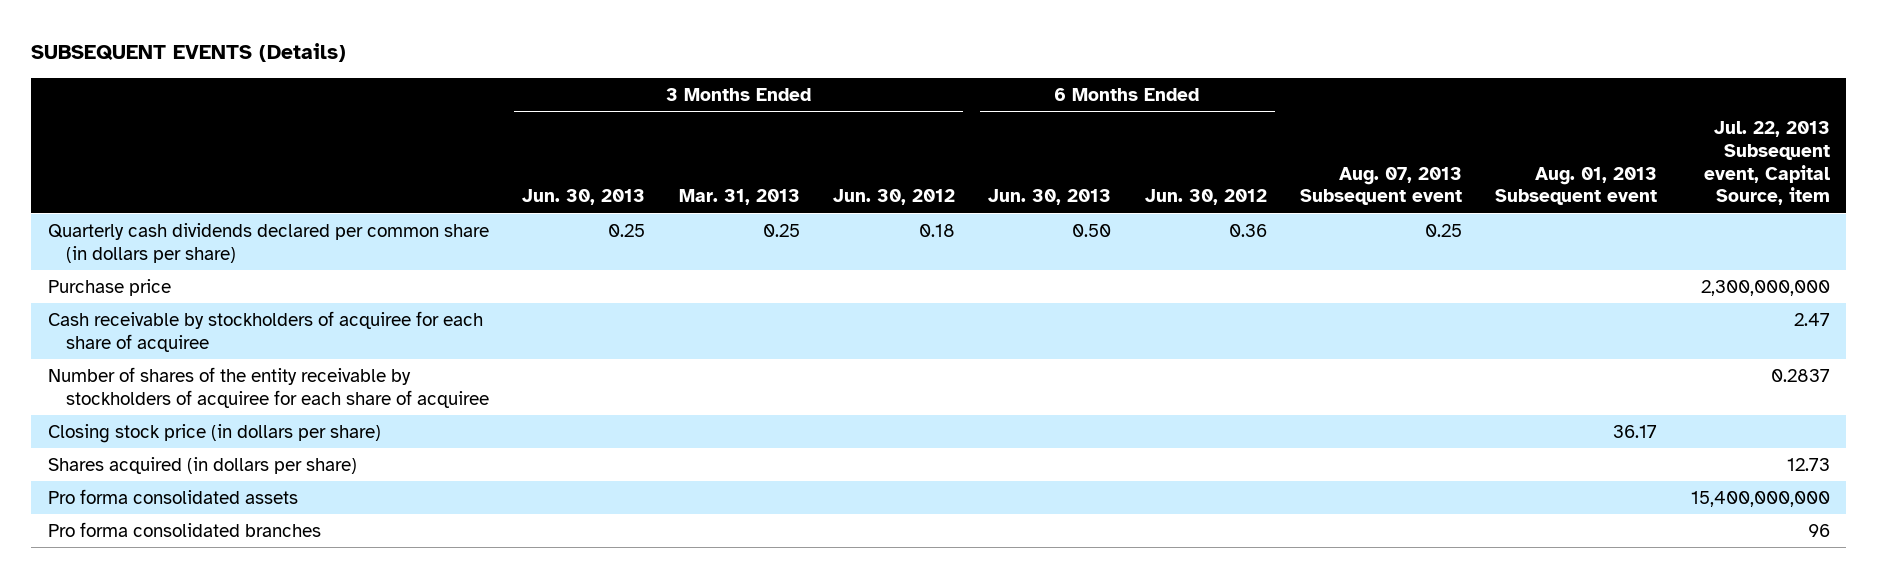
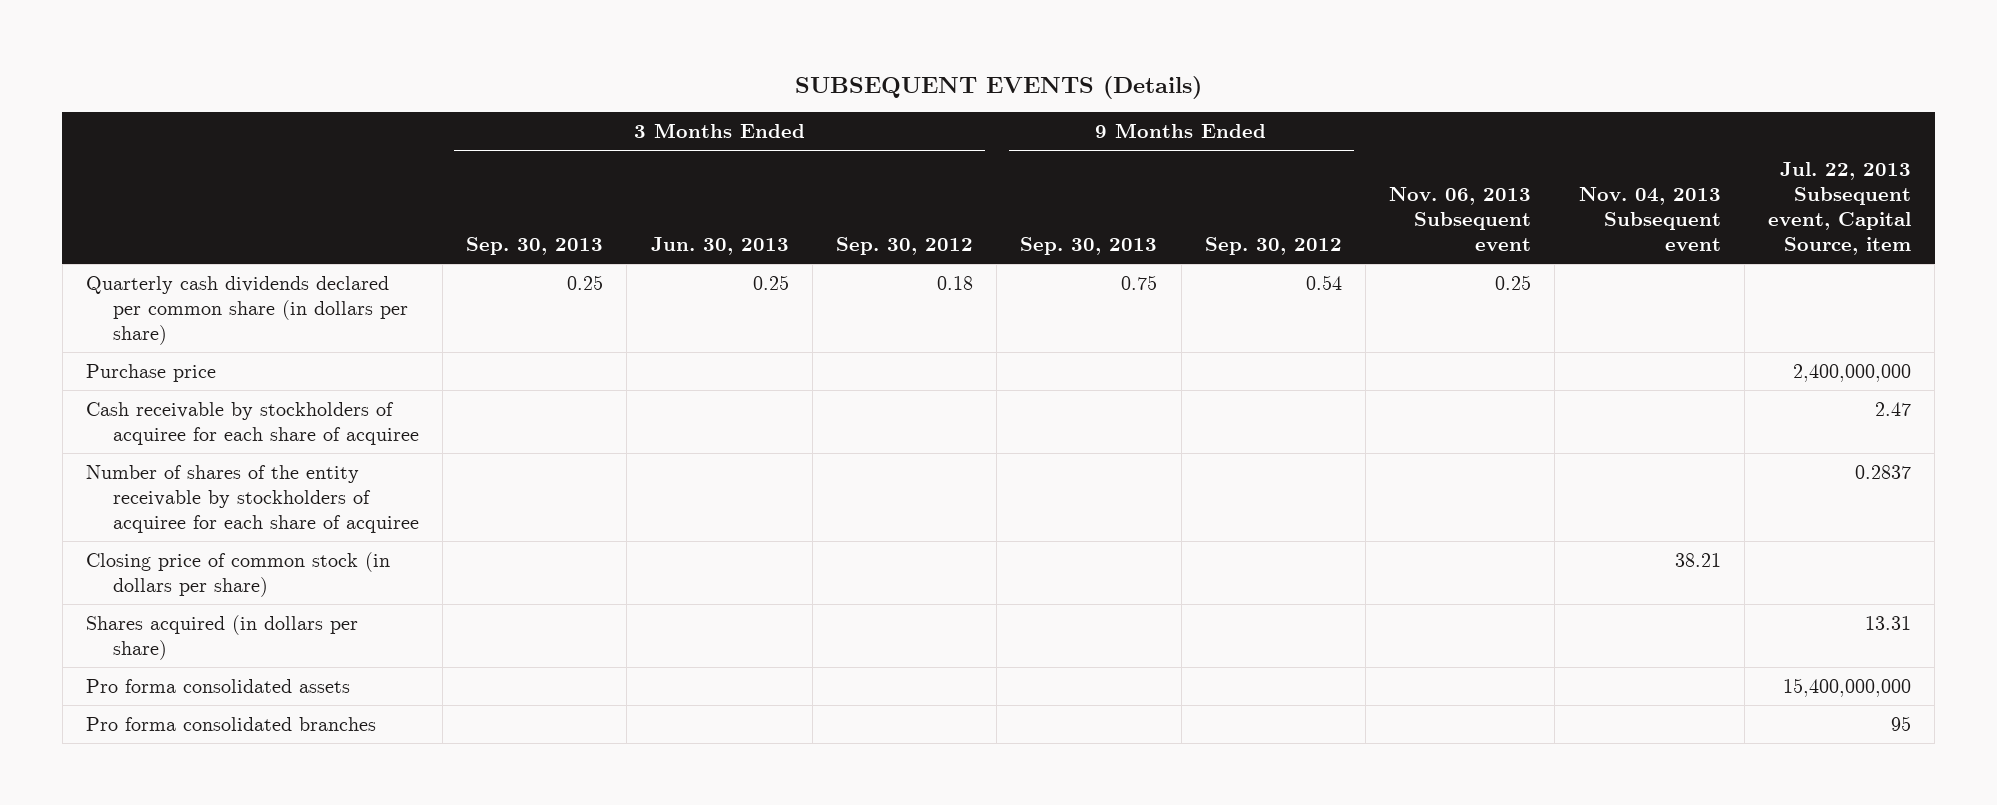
- | 3 Months Ended Jun. 30, 2013 | 3 Months Ended Mar. 31, 2013 | 3 Months Ended Jun. 30, 2012 | 6 Months Ended Jun. 30, 2013 | 6 Months Ended Jun. 30, 2012 | Aug. 07, 2013 Subsequent event | Aug. 01, 2013 Subsequent event | Jul. 22, 2013 Subsequent event, Capital Source, item
+ | 3 Months Ended Sep. 30, 2013 | 3 Months Ended Jun. 30, 2013 | 3 Months Ended Sep. 30, 2012 | 9 Months Ended Sep. 30, 2013 | 9 Months Ended Sep. 30, 2012 | Nov. 06, 2013 Subsequent event | Nov. 04, 2013 Subsequent event | Jul. 22, 2013 Subsequent event, Capital Source, item
- Purchase price | | | | | | | | 2,300,000,000
+ Purchase price | | | | | | | | 2,400,000,000
- Closing stock price (in dollars per share) | | | | | | | 36.17 |
- Shares acquired (in dollars per share) | | | | | | | | 12.73
+ Closing price of common stock (in dollars per share) | | | | | | | 38.21 |
+ Shares acquired (in dollars per share) | | | | | | | | 13.31
- Pro forma consolidated branches | | | | | | | | 96
+ Pro forma consolidated branches | | | | | | | | 95

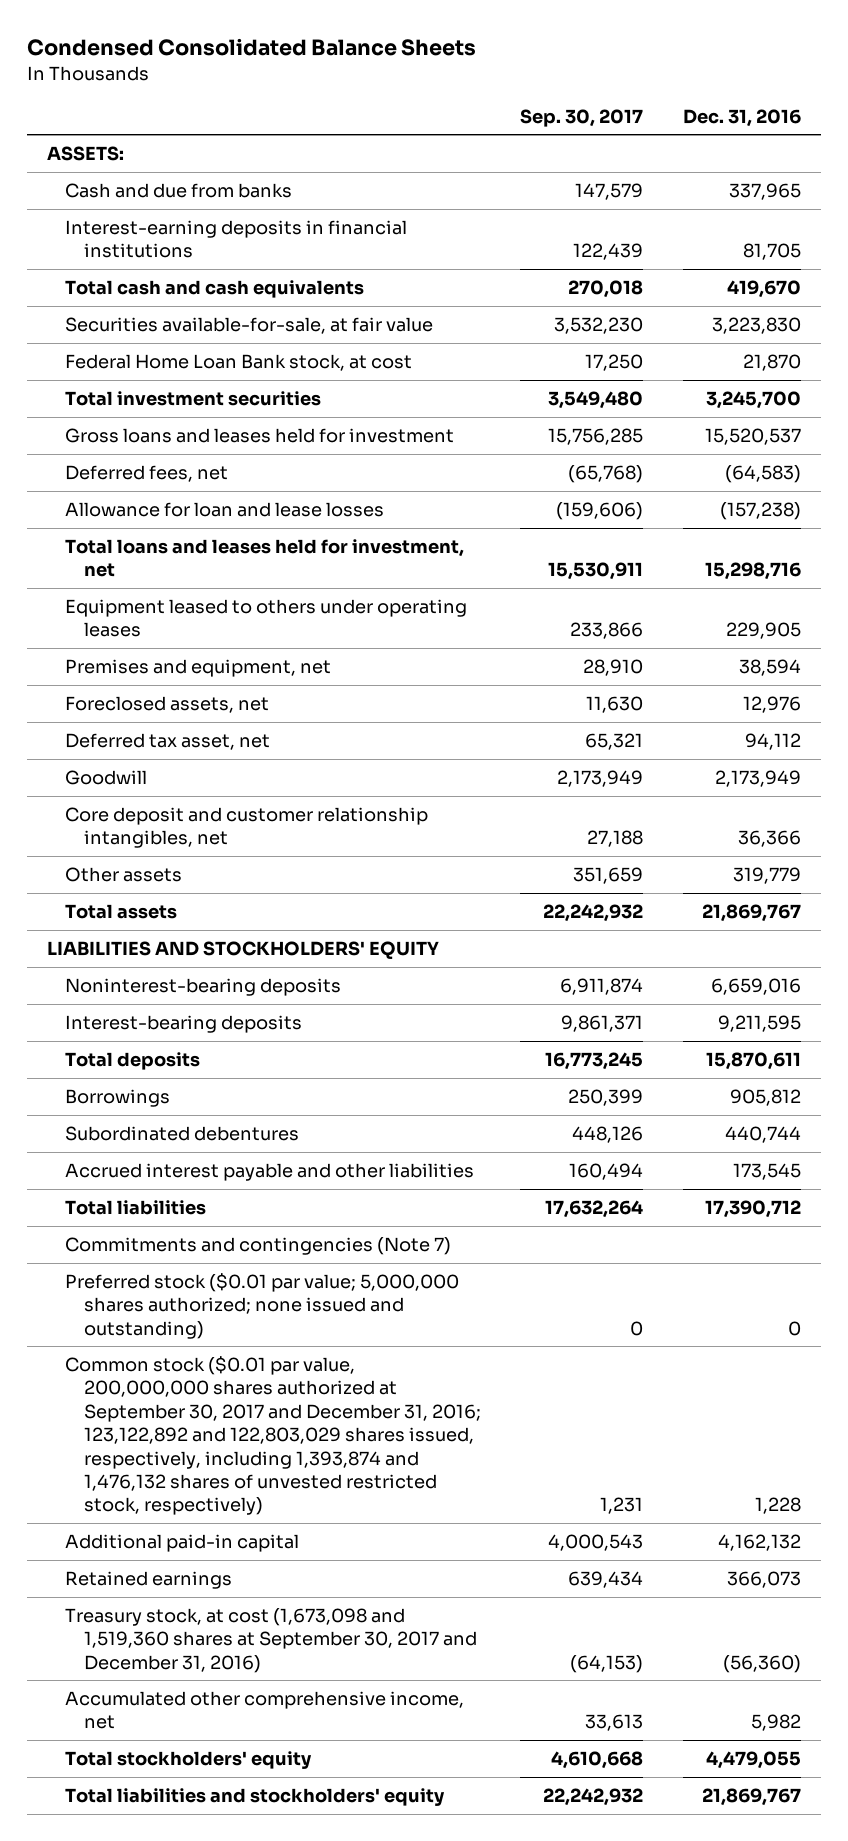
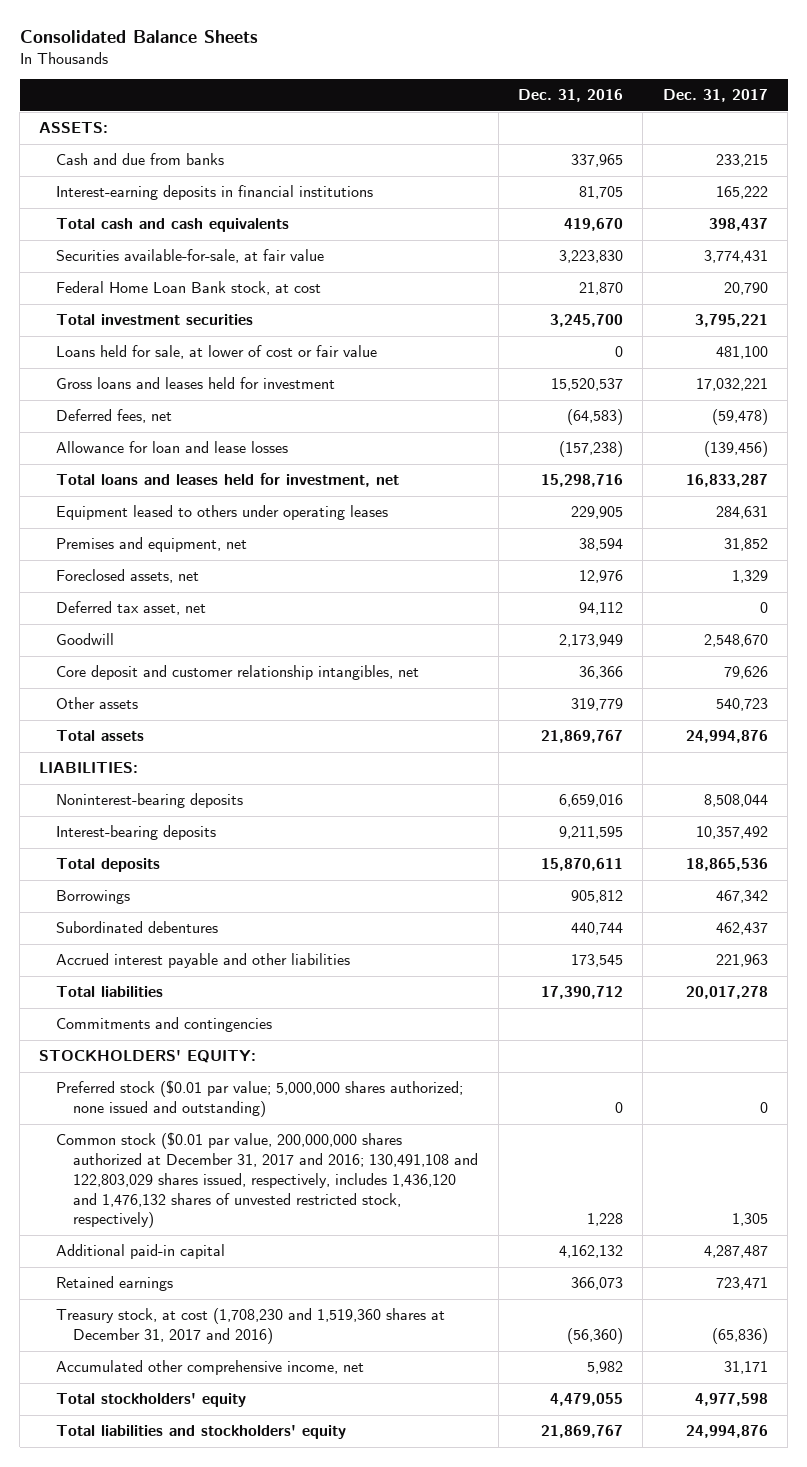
- Condensed Consolidated Balance Sheets
+ Consolidated Balance Sheets
- | Sep. 30, 2017 | Dec. 31, 2016
+ | Dec. 31, 2016 | Dec. 31, 2017
+ Loans held for sale, at lower of cost or fair value | 0 | 481,100
- LIABILITIES AND STOCKHOLDERS' EQUITY
+ LIABILITIES:
- Commitments and contingencies (Note 7)
+ Commitments and contingencies
+ STOCKHOLDERS' EQUITY:
- Common stock ($0.01 par value, 200,000,000 shares authorized at September 30, 2017 and December 31, 2016; 123,122,892 and 122,803,029 shares issued, respectively, including 1,393,874 and 1,476,132 shares of unvested restricted stock, respectively) | 1,231 | 1,228
+ Common stock ($0.01 par value, 200,000,000 shares authorized at December 31, 2017 and 2016; 130,491,108 and 122,803,029 shares issued, respectively, includes 1,436,120 and 1,476,132 shares of unvested restricted stock, respectively) | 1,228 | 1,305
- Treasury stock, at cost (1,673,098 and 1,519,360 shares at September 30, 2017 and December 31, 2016) | (64,153) | (56,360)
+ Treasury stock, at cost (1,708,230 and 1,519,360 shares at December 31, 2017 and 2016) | (56,360) | (65,836)

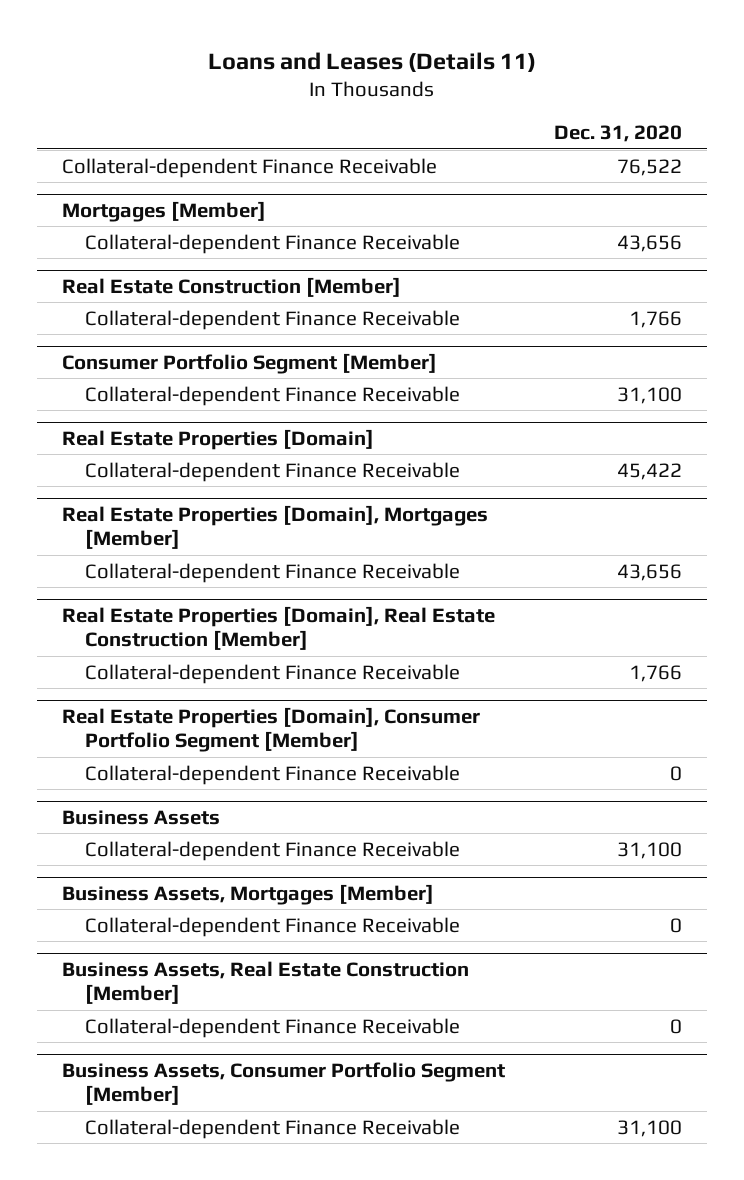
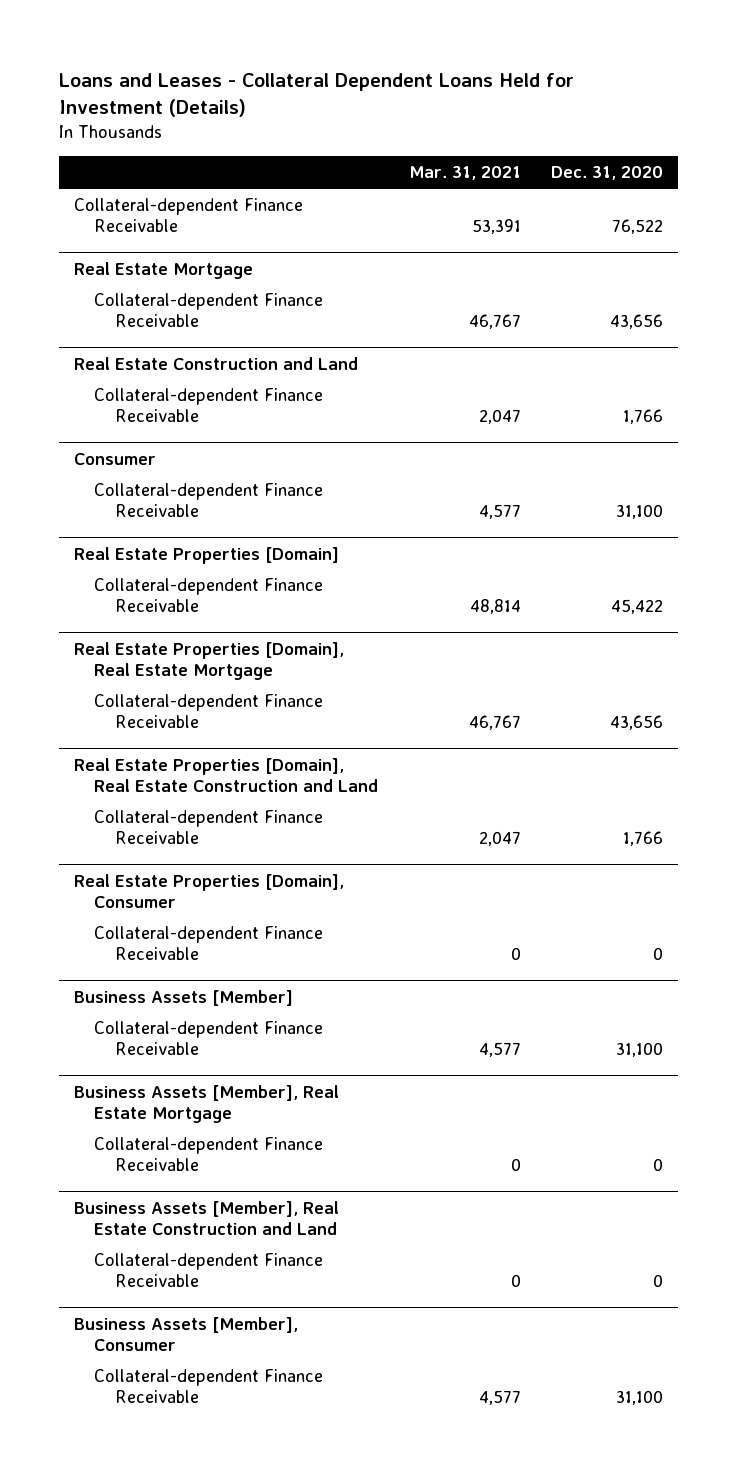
- Loans and Leases (Details 11)
+ Loans and Leases - Collateral Dependent Loans Held for Investment (Details)
- | Dec. 31, 2020
+ | Mar. 31, 2021 | Dec. 31, 2020
- Mortgages [Member]
+ Real Estate Mortgage
- Real Estate Construction [Member]
+ Real Estate Construction and Land
- Consumer Portfolio Segment [Member]
+ Consumer
- Real Estate Properties [Domain], Mortgages [Member]
+ Real Estate Properties [Domain], Real Estate Mortgage
- Real Estate Properties [Domain], Real Estate Construction [Member]
+ Real Estate Properties [Domain], Real Estate Construction and Land
- Real Estate Properties [Domain], Consumer Portfolio Segment [Member]
+ Real Estate Properties [Domain], Consumer
- Business Assets
+ Business Assets [Member]
- Business Assets, Mortgages [Member]
+ Business Assets [Member], Real Estate Mortgage
- Business Assets, Real Estate Construction [Member]
+ Business Assets [Member], Real Estate Construction and Land
- Business Assets, Consumer Portfolio Segment [Member]
+ Business Assets [Member], Consumer

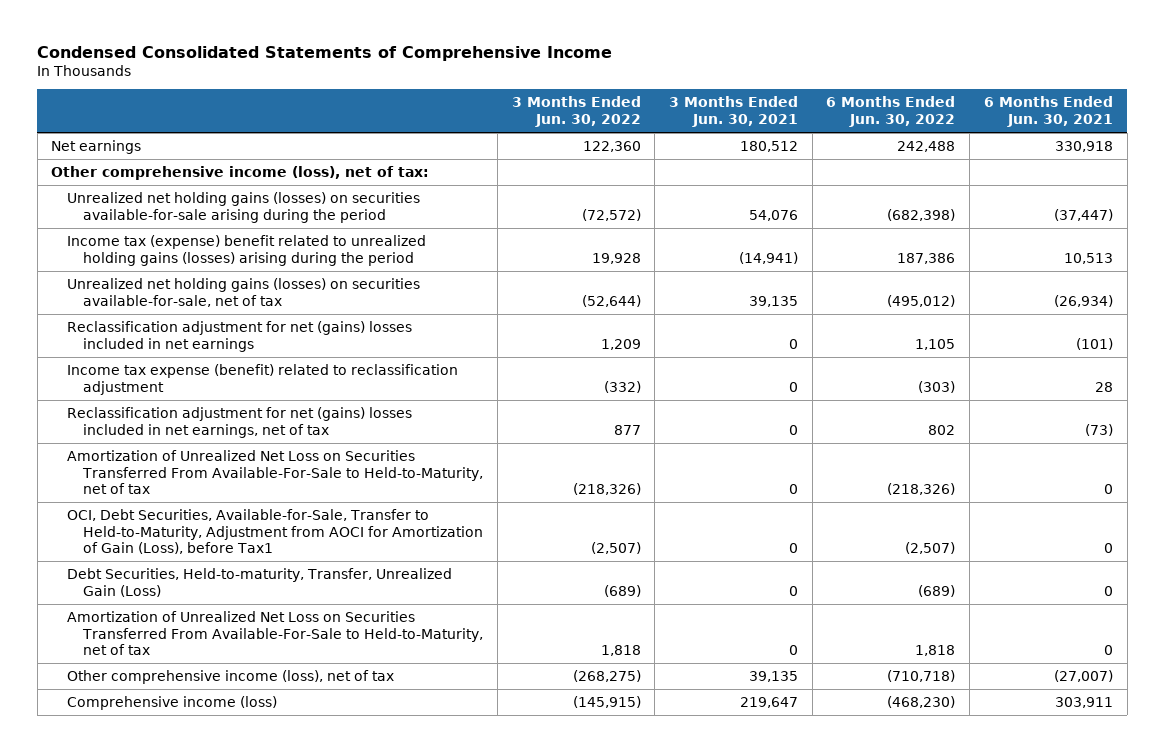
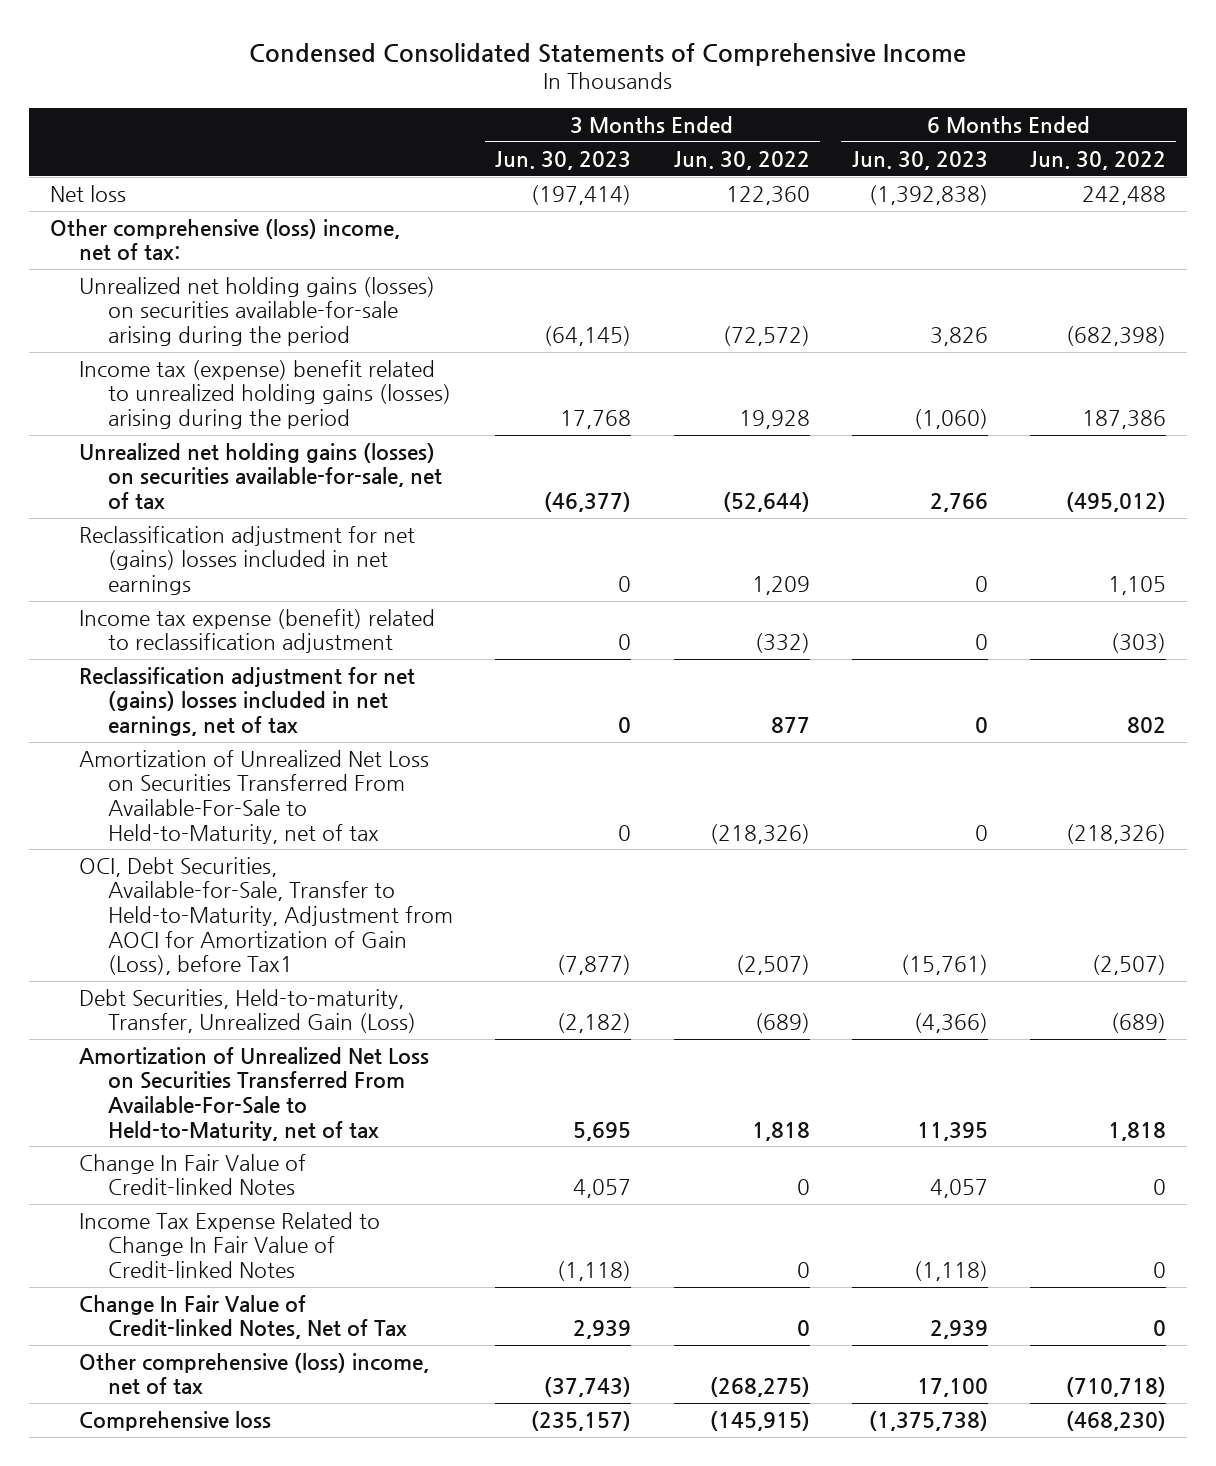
- | 3 Months Ended Jun. 30, 2022 | 3 Months Ended Jun. 30, 2021 | 6 Months Ended Jun. 30, 2022 | 6 Months Ended Jun. 30, 2021
+ | 3 Months Ended Jun. 30, 2023 | 3 Months Ended Jun. 30, 2022 | 6 Months Ended Jun. 30, 2023 | 6 Months Ended Jun. 30, 2022
- Net earnings | 122,360 | 180,512 | 242,488 | 330,918
- Other comprehensive income (loss), net of tax:
+ Net loss | (197,414) | 122,360 | (1,392,838) | 242,488
+ Other comprehensive (loss) income, net of tax:
- Other comprehensive income (loss), net of tax | (268,275) | 39,135 | (710,718) | (27,007)
- Comprehensive income (loss) | (145,915) | 219,647 | (468,230) | 303,911
+ Change In Fair Value of Credit-linked Notes | 4,057 | 0 | 4,057 | 0
+ Income Tax Expense Related to Change In Fair Value of Credit-linked Notes | (1,118) | 0 | (1,118) | 0
+ Change In Fair Value of Credit-linked Notes, Net of Tax | 2,939 | 0 | 2,939 | 0
+ Other comprehensive (loss) income, net of tax | (37,743) | (268,275) | 17,100 | (710,718)
+ Comprehensive loss | (235,157) | (145,915) | (1,375,738) | (468,230)

